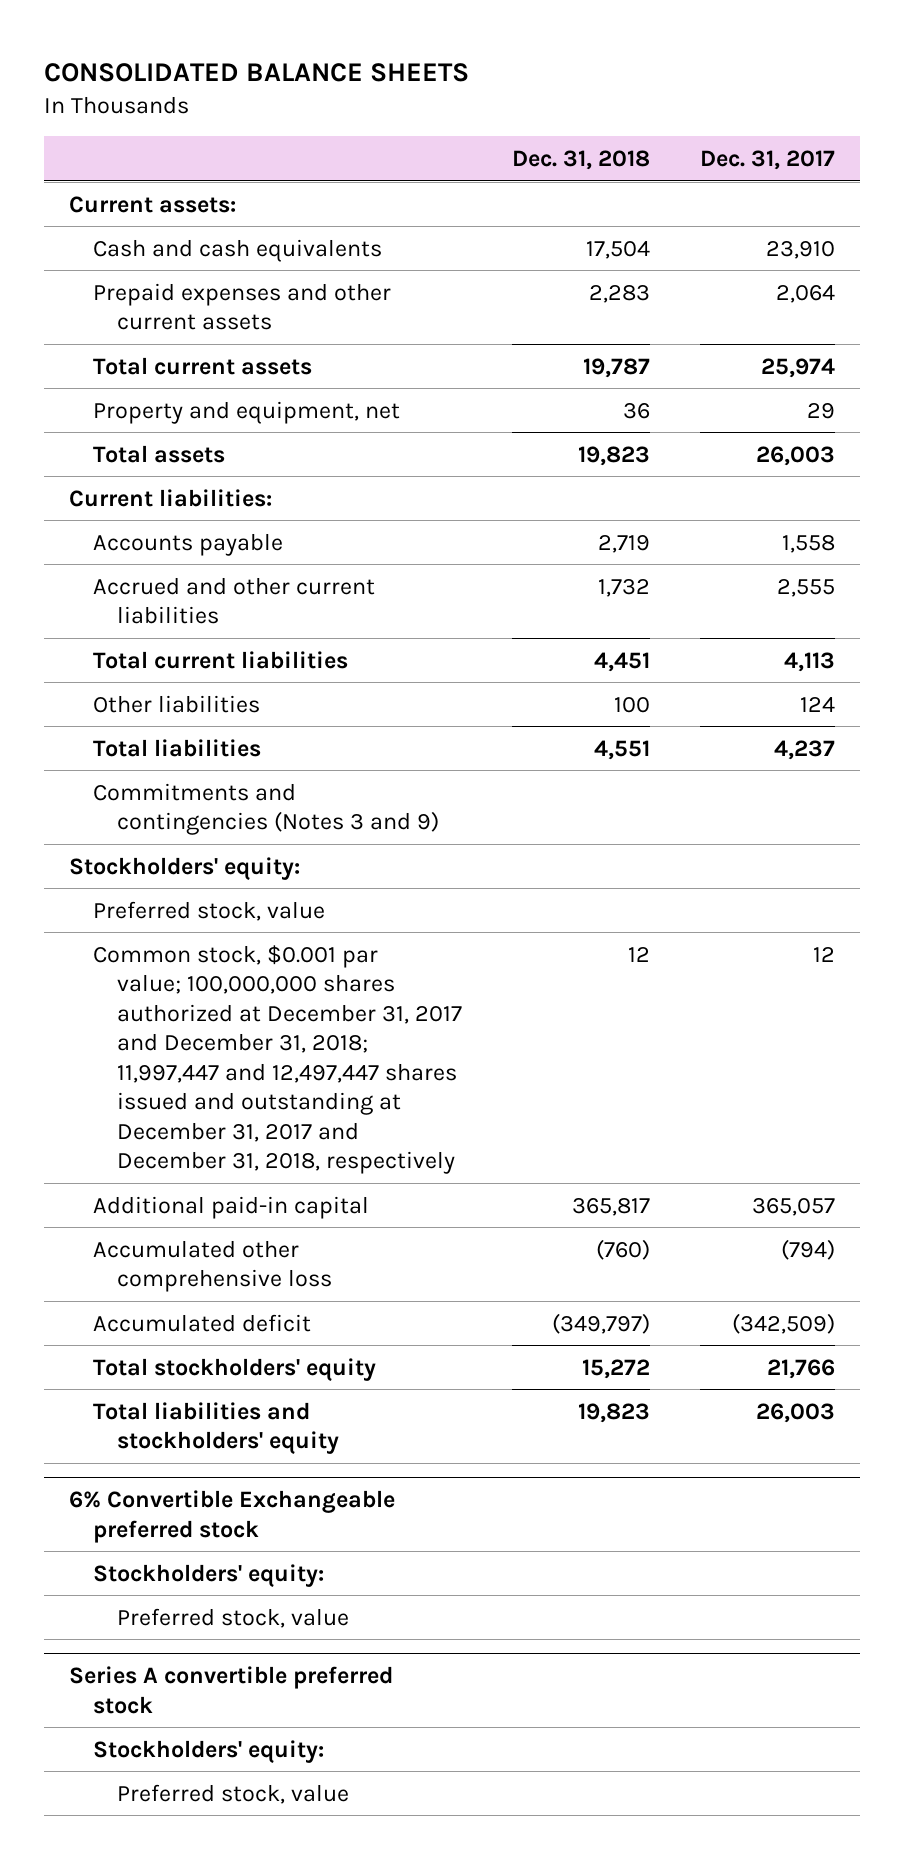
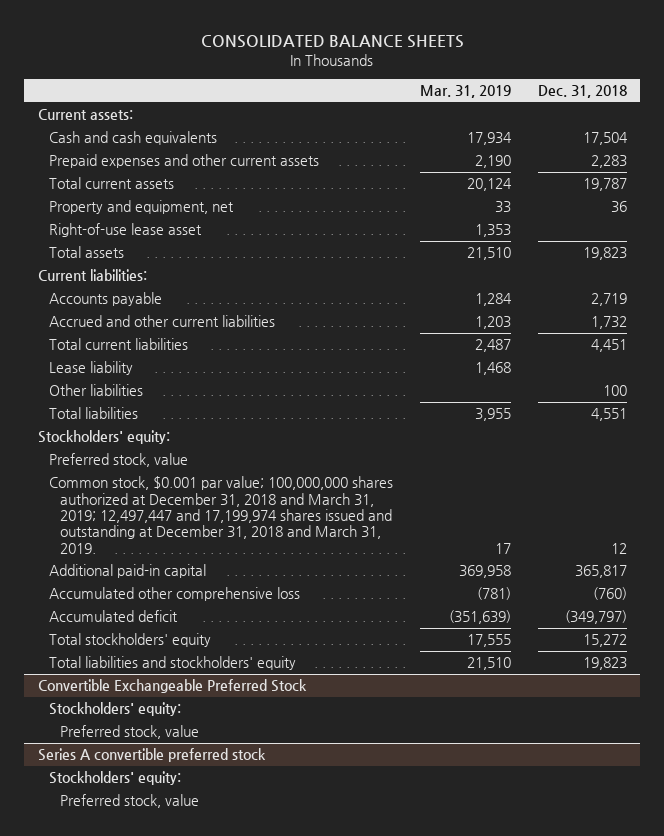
- | Dec. 31, 2018 | Dec. 31, 2017
+ | Mar. 31, 2019 | Dec. 31, 2018
+ Right-of-use lease asset | 1,353 |
+ Lease liability | 1,468 |
- Commitments and contingencies (Notes 3 and 9)
- Common stock, $0.001 par value; 100,000,000 shares authorized at December 31, 2017 and December 31, 2018; 11,997,447 and 12,497,447 shares issued and outstanding at December 31, 2017 and December 31, 2018, respectively | 12 | 12
+ Common stock, $0.001 par value; 100,000,000 shares authorized at December 31, 2018 and March 31, 2019; 12,497,447 and 17,199,974 shares issued and outstanding at December 31, 2018 and March 31, 2019. | 17 | 12
- 6% Convertible Exchangeable preferred stock
+ Convertible Exchangeable Preferred Stock

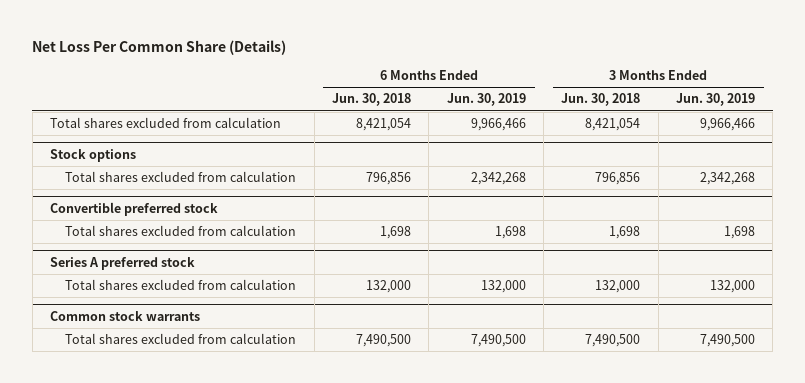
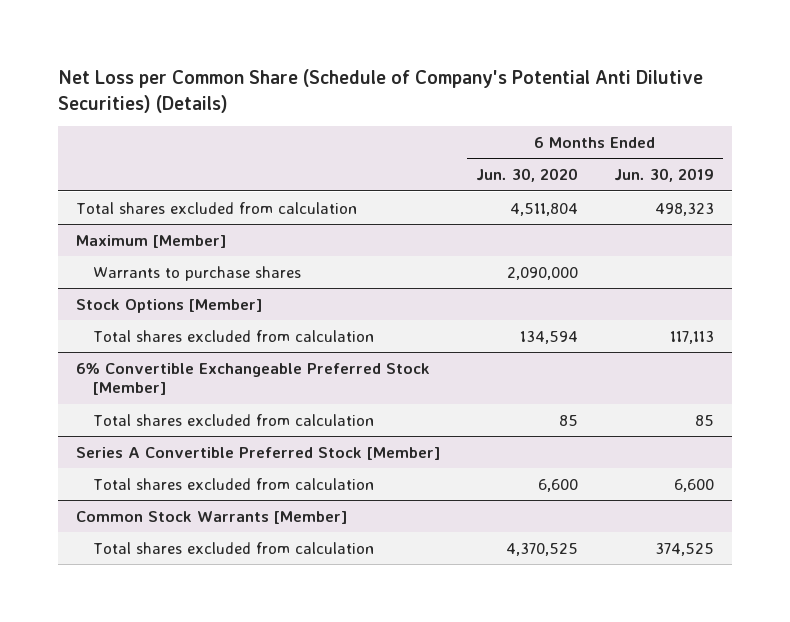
- Net Loss Per Common Share (Details)
+ Net Loss per Common Share (Schedule of Company's Potential Anti Dilutive Securities) (Details)
- | 6 Months Ended Jun. 30, 2018 | 6 Months Ended Jun. 30, 2019 | 3 Months Ended Jun. 30, 2018 | 3 Months Ended Jun. 30, 2019
+ | 6 Months Ended Jun. 30, 2020 | 6 Months Ended Jun. 30, 2019
- Total shares excluded from calculation | 8,421,054 | 9,966,466 | 8,421,054 | 9,966,466
- Stock options
- Total shares excluded from calculation | 796,856 | 2,342,268 | 796,856 | 2,342,268
- Convertible preferred stock
- Total shares excluded from calculation | 1,698 | 1,698 | 1,698 | 1,698
- Series A preferred stock
- Total shares excluded from calculation | 132,000 | 132,000 | 132,000 | 132,000
- Common stock warrants
- Total shares excluded from calculation | 7,490,500 | 7,490,500 | 7,490,500 | 7,490,500
+ Total shares excluded from calculation | 4,511,804 | 498,323
+ Maximum [Member]
+ Warrants to purchase shares | 2,090,000 |
+ Stock Options [Member]
+ Total shares excluded from calculation | 134,594 | 117,113
+ 6% Convertible Exchangeable Preferred Stock [Member]
+ Total shares excluded from calculation | 85 | 85
+ Series A Convertible Preferred Stock [Member]
+ Total shares excluded from calculation | 6,600 | 6,600
+ Common Stock Warrants [Member]
+ Total shares excluded from calculation | 4,370,525 | 374,525

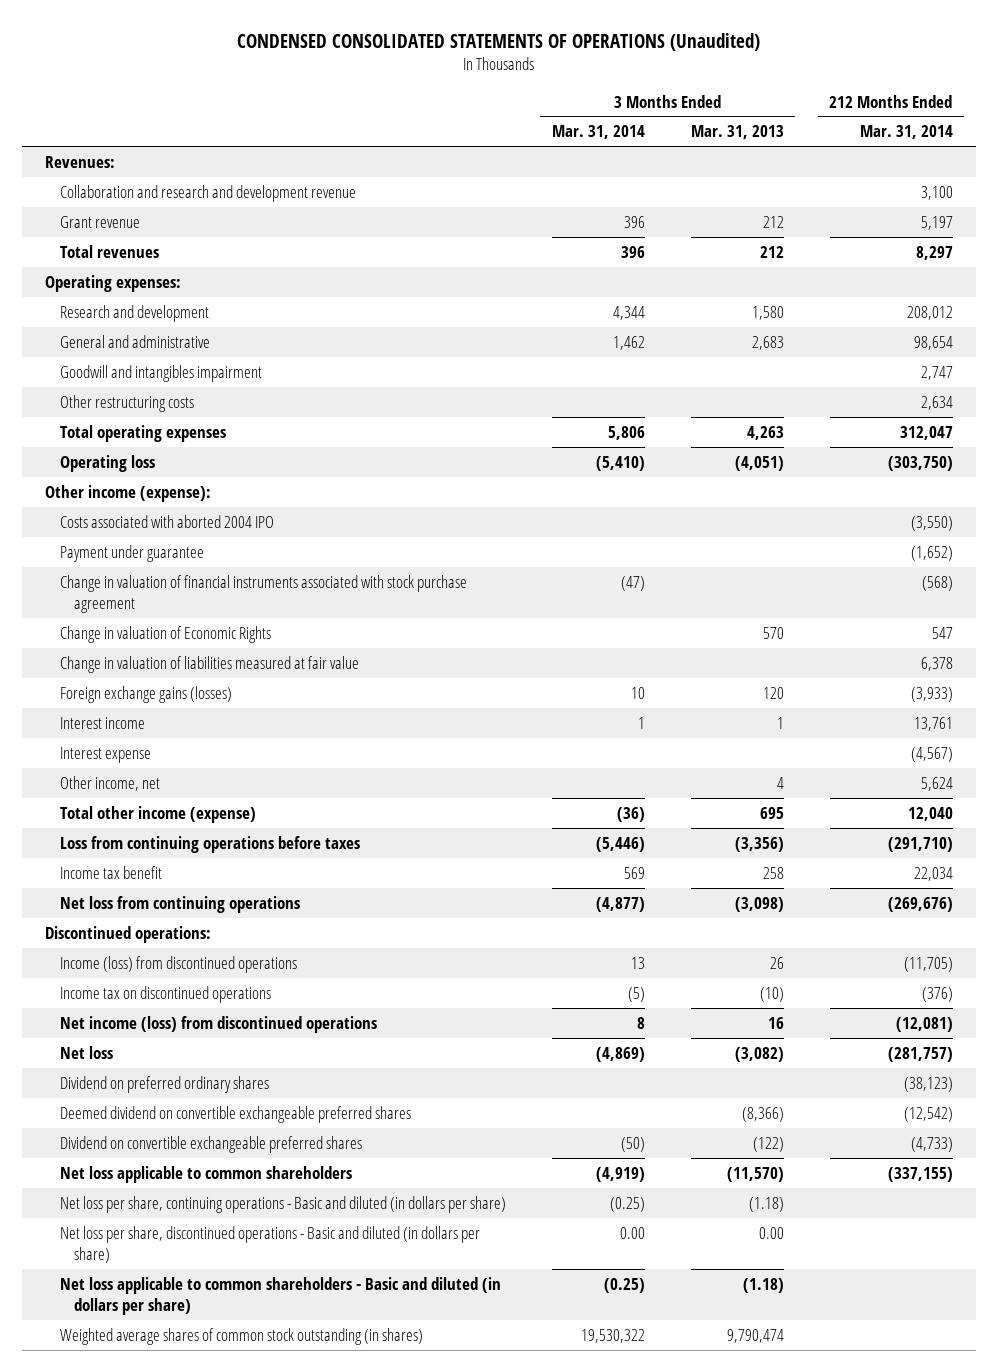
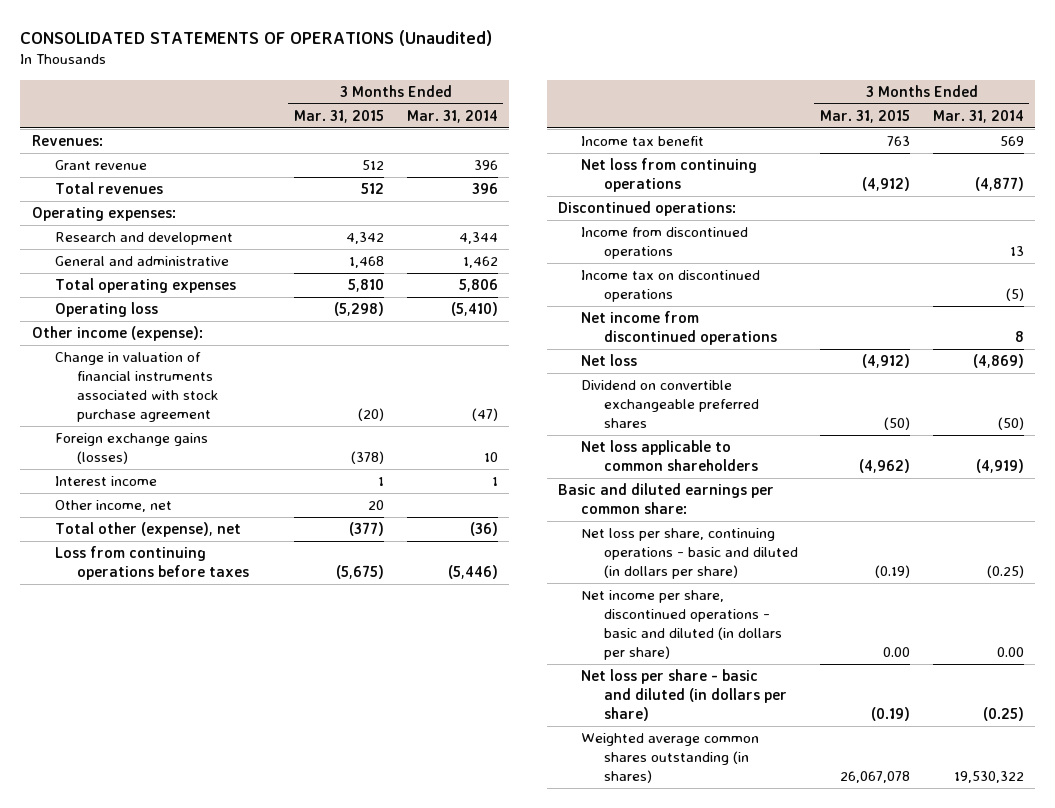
- CONDENSED CONSOLIDATED STATEMENTS OF OPERATIONS (Unaudited)
+ CONSOLIDATED STATEMENTS OF OPERATIONS (Unaudited)
- | 3 Months Ended Mar. 31, 2014 | 3 Months Ended Mar. 31, 2013 | 212 Months Ended Mar. 31, 2014
+ | 3 Months Ended Mar. 31, 2015 | 3 Months Ended Mar. 31, 2014
- Collaboration and research and development revenue | | | 3,100
- Goodwill and intangibles impairment | | | 2,747
- Other restructuring costs | | | 2,634
- Costs associated with aborted 2004 IPO | | | (3,550)
- Payment under guarantee | | | (1,652)
- Change in valuation of Economic Rights | | 570 | 547
- Change in valuation of liabilities measured at fair value | | | 6,378
- Interest expense | | | (4,567)
- Total other income (expense) | (36) | 695 | 12,040
+ Total other (expense), net | (377) | (36)
- Income (loss) from discontinued operations | 13 | 26 | (11,705)
+ Income from discontinued operations | | 13
- Net income (loss) from discontinued operations | 8 | 16 | (12,081)
+ Net income from discontinued operations | | 8
- Dividend on preferred ordinary shares | | | (38,123)
- Deemed dividend on convertible exchangeable preferred shares | | (8,366) | (12,542)
- Net loss per share, continuing operations - Basic and diluted (in dollars per share) | (0.25) | (1.18) |
- Net loss per share, discontinued operations - Basic and diluted (in dollars per share) | 0.00 | 0.00 |
- Net loss applicable to common shareholders - Basic and diluted (in dollars per share) | (0.25) | (1.18) |
- Weighted average shares of common stock outstanding (in shares) | 19,530,322 | 9,790,474 |
+ Basic and diluted earnings per common share:
+ Net loss per share, continuing operations - basic and diluted (in dollars per share) | (0.19) | (0.25)
+ Net income per share, discontinued operations - basic and diluted (in dollars per share) | 0.00 | 0.00
+ Net loss per share - basic and diluted (in dollars per share) | (0.19) | (0.25)
+ Weighted average common shares outstanding (in shares) | 26,067,078 | 19,530,322

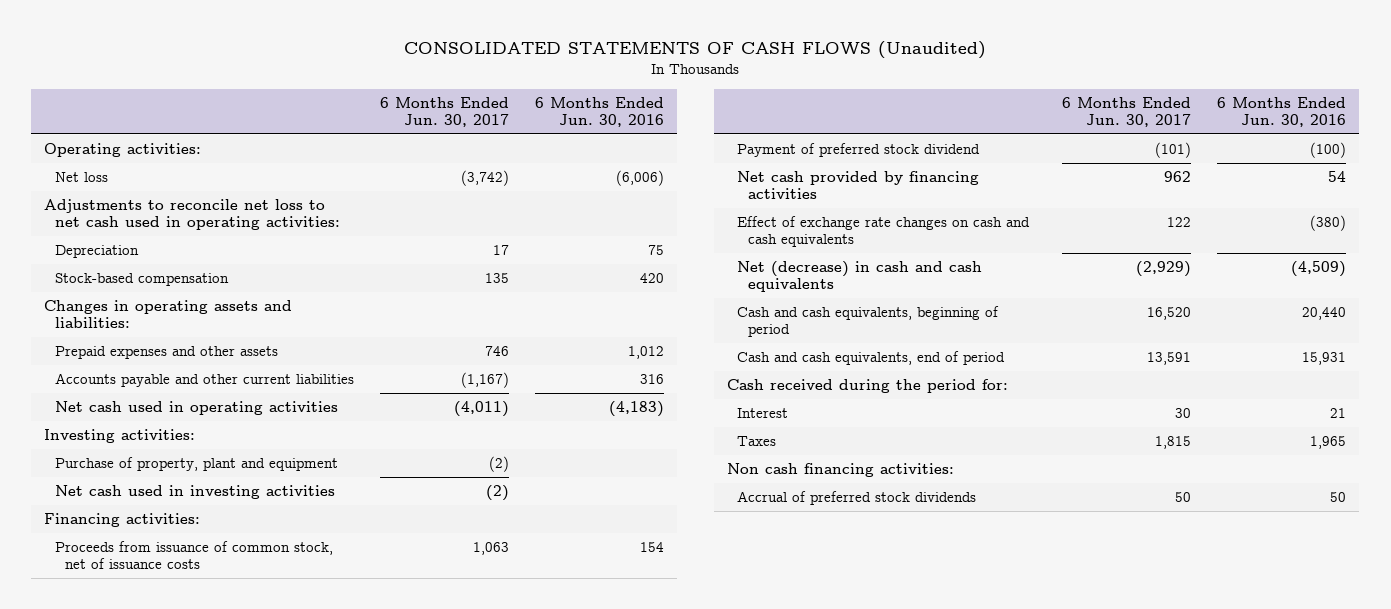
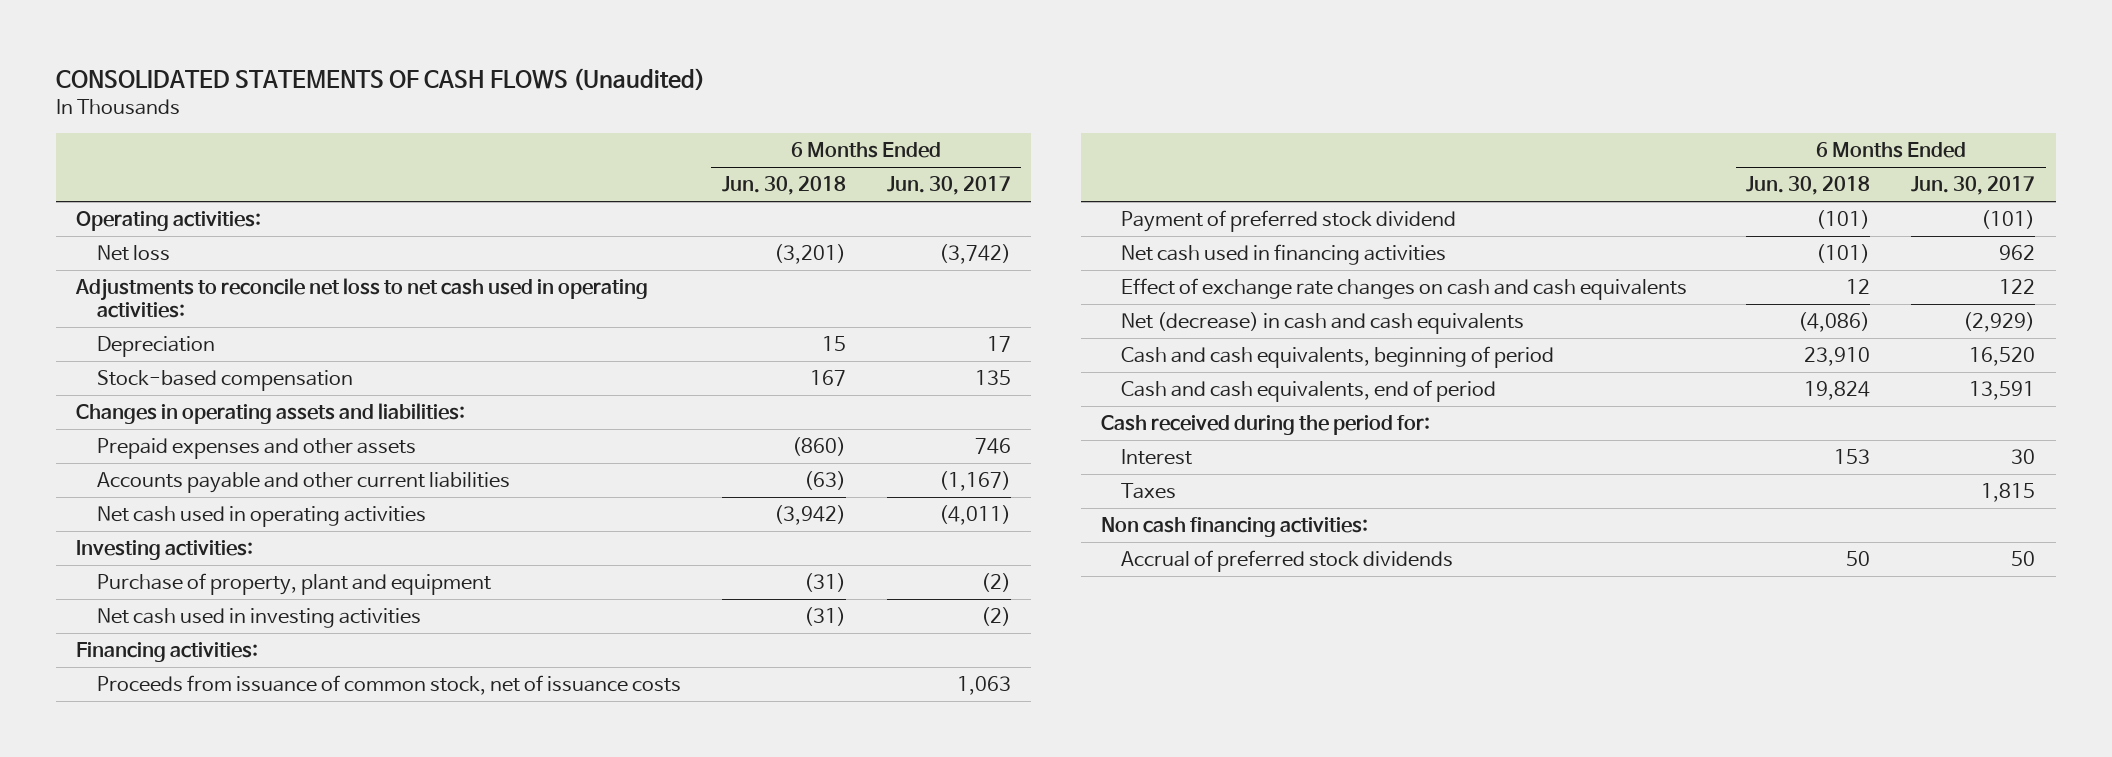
- | 6 Months Ended Jun. 30, 2017 | 6 Months Ended Jun. 30, 2016
+ | 6 Months Ended Jun. 30, 2018 | 6 Months Ended Jun. 30, 2017
- Net cash provided by financing activities | 962 | 54
+ Net cash used in financing activities | (101) | 962

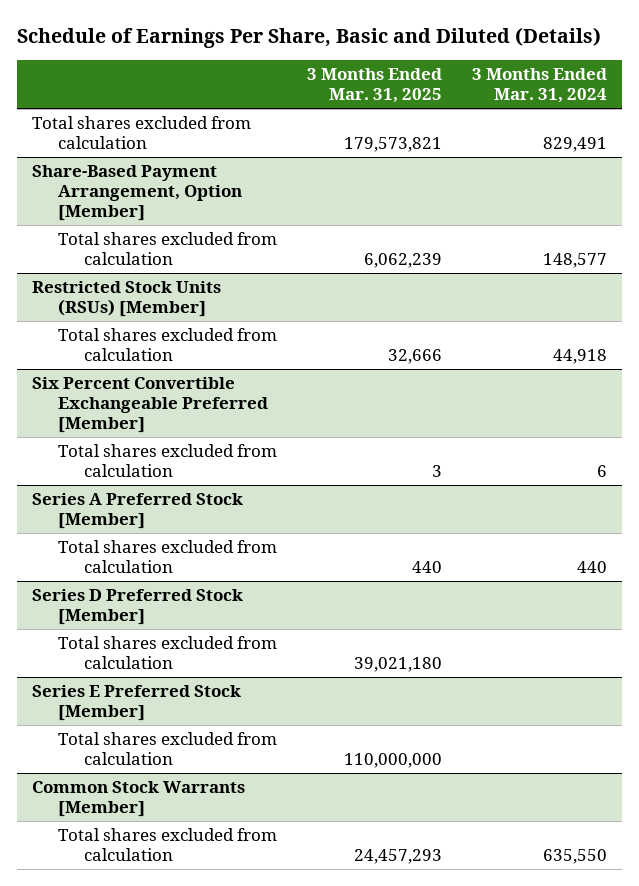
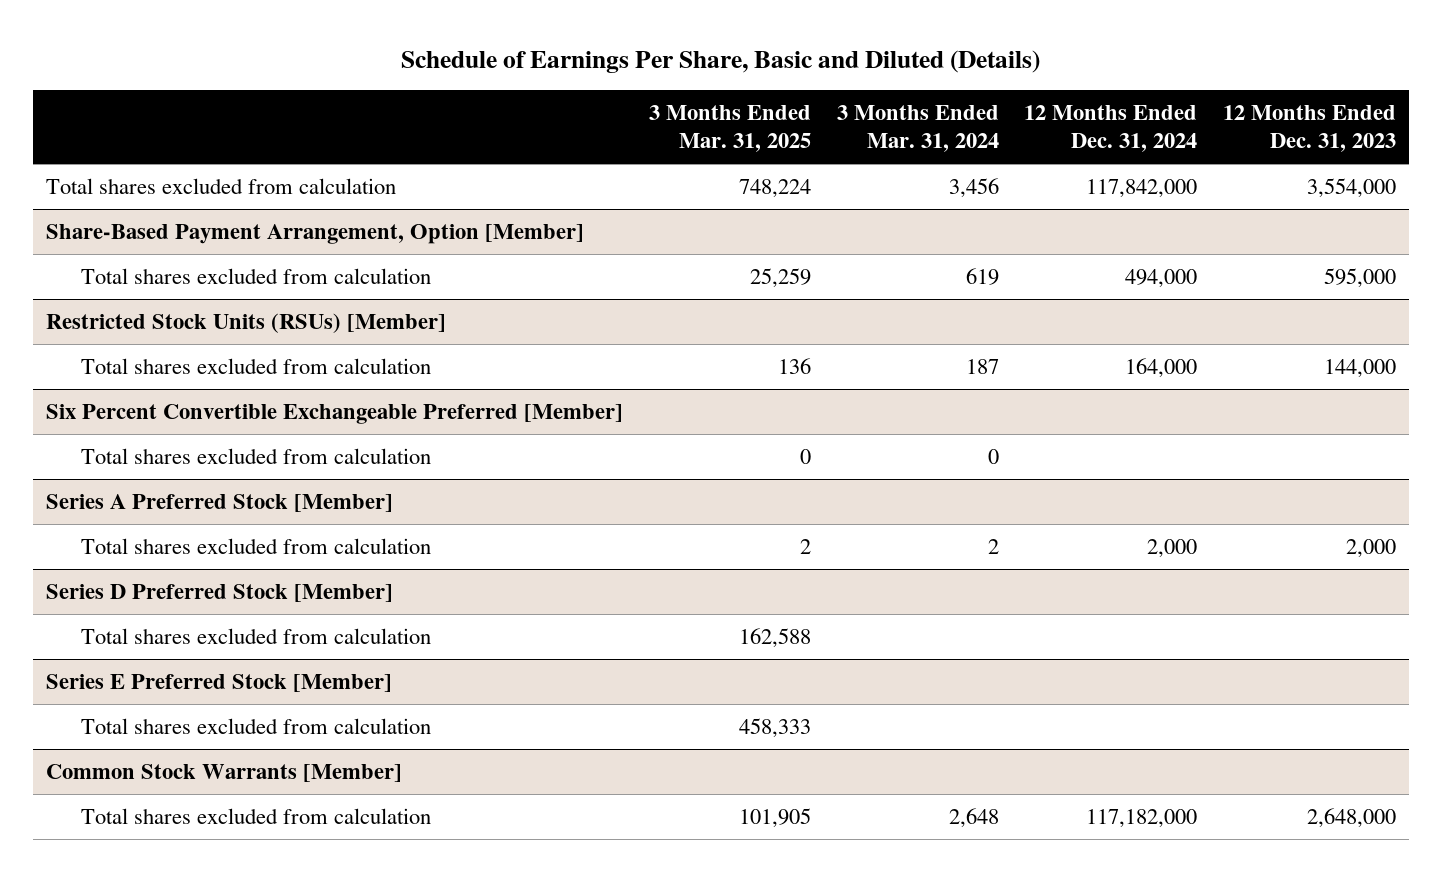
- | 3 Months Ended Mar. 31, 2025 | 3 Months Ended Mar. 31, 2024
+ | 3 Months Ended Mar. 31, 2025 | 3 Months Ended Mar. 31, 2024 | 12 Months Ended Dec. 31, 2024 | 12 Months Ended Dec. 31, 2023
- Total shares excluded from calculation | 179,573,821 | 829,491
+ Total shares excluded from calculation | 748,224 | 3,456 | 117,842,000 | 3,554,000
@ Share-Based Payment Arrangement, Option [Member]
- Total shares excluded from calculation | 6,062,239 | 148,577
+ Total shares excluded from calculation | 25,259 | 619 | 494,000 | 595,000
@ Restricted Stock Units (RSUs) [Member]
- Total shares excluded from calculation | 32,666 | 44,918
+ Total shares excluded from calculation | 136 | 187 | 164,000 | 144,000
@ Six Percent Convertible Exchangeable Preferred [Member]
- Total shares excluded from calculation | 3 | 6
+ Total shares excluded from calculation | 0 | 0 | |
@ Series A Preferred Stock [Member]
- Total shares excluded from calculation | 440 | 440
+ Total shares excluded from calculation | 2 | 2 | 2,000 | 2,000
@ Series D Preferred Stock [Member]
- Total shares excluded from calculation | 39,021,180 |
+ Total shares excluded from calculation | 162,588 | | |
@ Series E Preferred Stock [Member]
- Total shares excluded from calculation | 110,000,000 |
+ Total shares excluded from calculation | 458,333 | | |
@ Common Stock Warrants [Member]
- Total shares excluded from calculation | 24,457,293 | 635,550
+ Total shares excluded from calculation | 101,905 | 2,648 | 117,182,000 | 2,648,000

